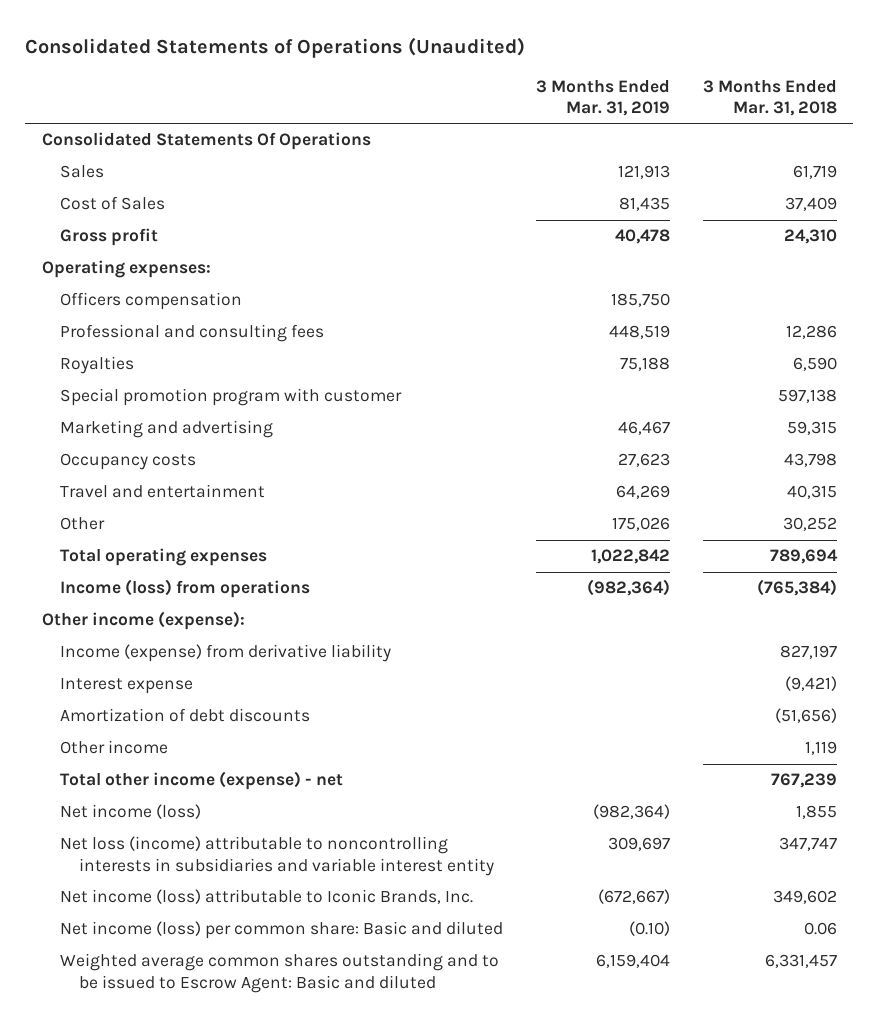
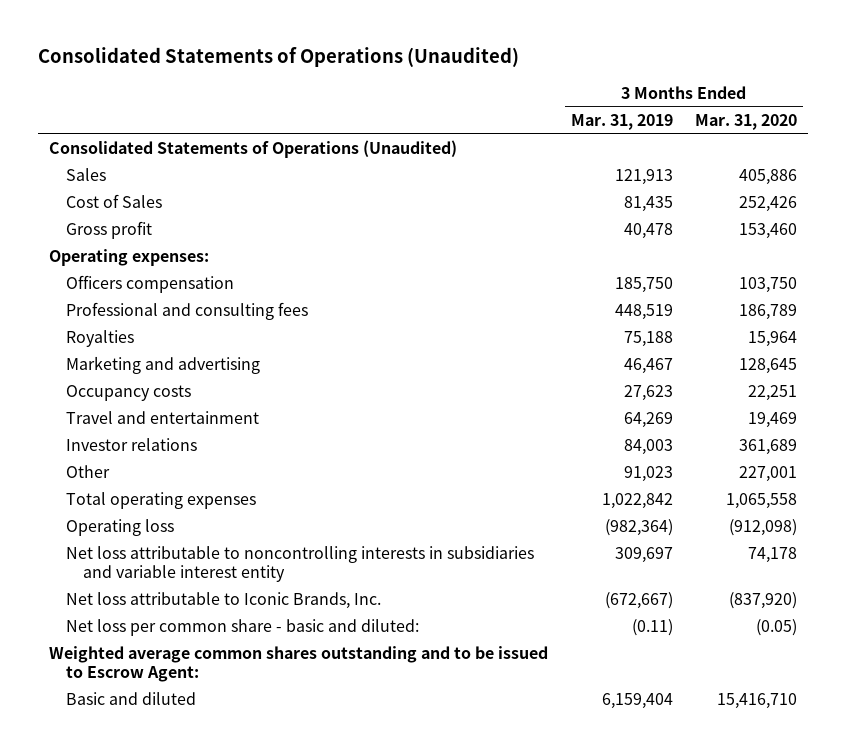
- | 3 Months Ended Mar. 31, 2019 | 3 Months Ended Mar. 31, 2018
+ | 3 Months Ended Mar. 31, 2019 | 3 Months Ended Mar. 31, 2020
- Consolidated Statements Of Operations
+ Consolidated Statements of Operations (Unaudited)
- Special promotion program with customer | | 597,138
- Other | 175,026 | 30,252
+ Investor relations | 84,003 | 361,689
+ Other | 91,023 | 227,001
- Income (loss) from operations | (982,364) | (765,384)
- Other income (expense):
- Income (expense) from derivative liability | | 827,197
- Interest expense | | (9,421)
- Amortization of debt discounts | | (51,656)
- Other income | | 1,119
- Total other income (expense) - net | | 767,239
- Net income (loss) | (982,364) | 1,855
- Net loss (income) attributable to noncontrolling interests in subsidiaries and variable interest entity | 309,697 | 347,747
- Net income (loss) attributable to Iconic Brands, Inc. | (672,667) | 349,602
- Net income (loss) per common share: Basic and diluted | (0.10) | 0.06
- Weighted average common shares outstanding and to be issued to Escrow Agent: Basic and diluted | 6,159,404 | 6,331,457
+ Operating loss | (982,364) | (912,098)
+ Net loss attributable to noncontrolling interests in subsidiaries and variable interest entity | 309,697 | 74,178
+ Net loss attributable to Iconic Brands, Inc. | (672,667) | (837,920)
+ Net loss per common share - basic and diluted: | (0.11) | (0.05)
+ Weighted average common shares outstanding and to be issued to Escrow Agent:
+ Basic and diluted | 6,159,404 | 15,416,710

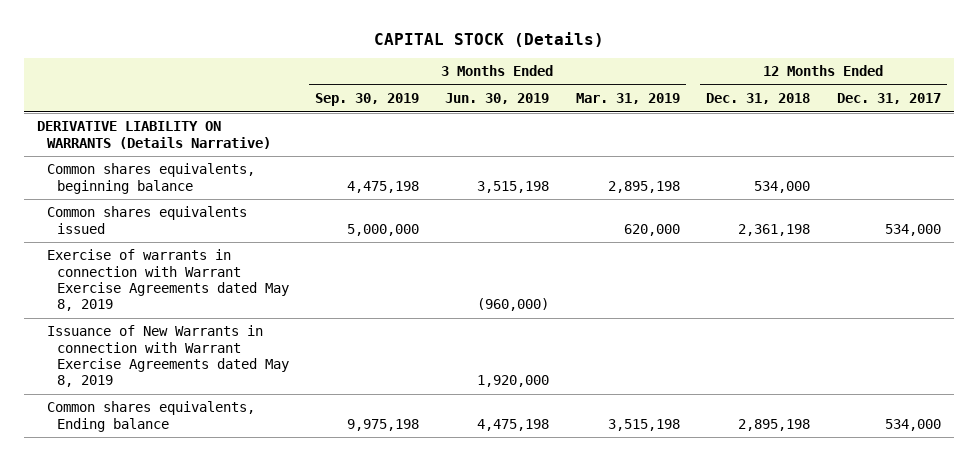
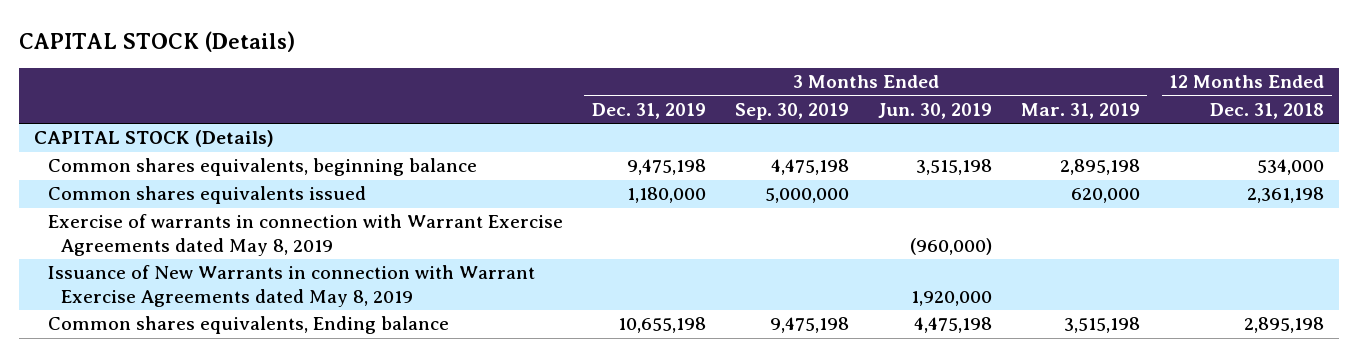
- | 3 Months Ended Sep. 30, 2019 | 3 Months Ended Jun. 30, 2019 | 3 Months Ended Mar. 31, 2019 | 12 Months Ended Dec. 31, 2018 | 12 Months Ended Dec. 31, 2017
+ | 3 Months Ended Dec. 31, 2019 | 3 Months Ended Sep. 30, 2019 | 3 Months Ended Jun. 30, 2019 | 3 Months Ended Mar. 31, 2019 | 12 Months Ended Dec. 31, 2018
- DERIVATIVE LIABILITY ON WARRANTS (Details Narrative)
+ CAPITAL STOCK (Details)
- Common shares equivalents, Ending balance | 9,975,198 | 4,475,198 | 3,515,198 | 2,895,198 | 534,000
+ Common shares equivalents, Ending balance | 10,655,198 | 9,475,198 | 4,475,198 | 3,515,198 | 2,895,198

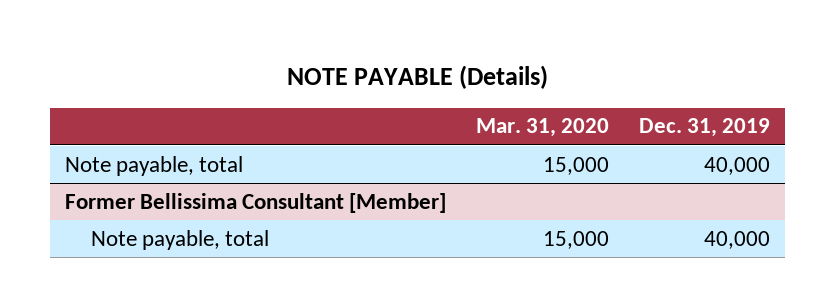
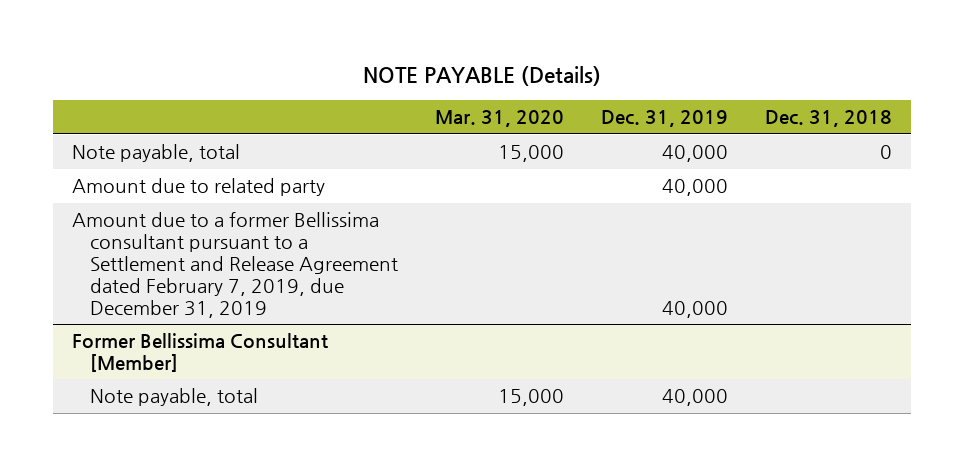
- | Mar. 31, 2020 | Dec. 31, 2019
+ | Mar. 31, 2020 | Dec. 31, 2019 | Dec. 31, 2018
+ Amount due to related party | | 40,000 |
+ Amount due to a former Bellissima consultant pursuant to a Settlement and Release Agreement dated February 7, 2019, due December 31, 2019 | | 40,000 |

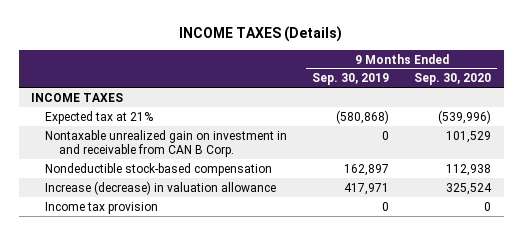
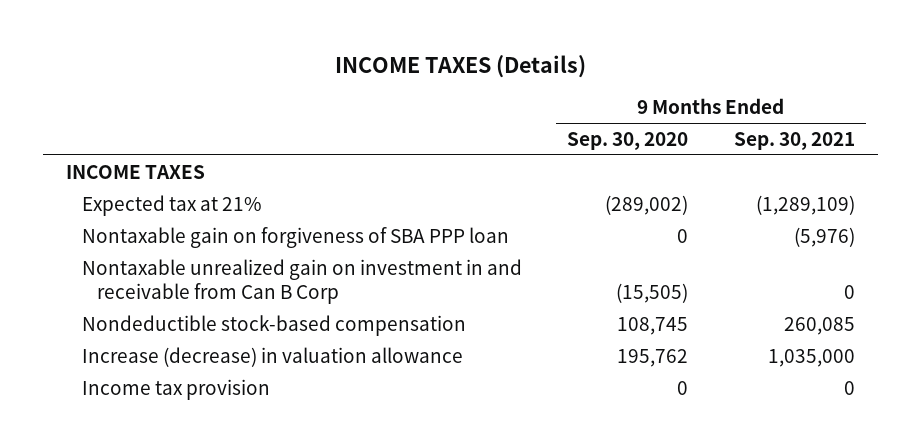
- | 9 Months Ended Sep. 30, 2019 | 9 Months Ended Sep. 30, 2020
+ | 9 Months Ended Sep. 30, 2020 | 9 Months Ended Sep. 30, 2021
- Expected tax at 21% | (580,868) | (539,996)
- Nontaxable unrealized gain on investment in and receivable from CAN B Corp. | 0 | 101,529
- Nondeductible stock-based compensation | 162,897 | 112,938
- Increase (decrease) in valuation allowance | 417,971 | 325,524
+ Expected tax at 21% | (289,002) | (1,289,109)
+ Nontaxable gain on forgiveness of SBA PPP loan | 0 | (5,976)
+ Nontaxable unrealized gain on investment in and receivable from Can B Corp | (15,505) | 0
+ Nondeductible stock-based compensation | 108,745 | 260,085
+ Increase (decrease) in valuation allowance | 195,762 | 1,035,000

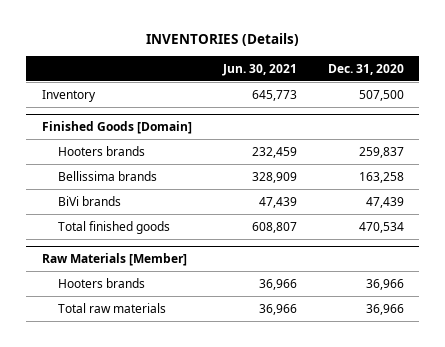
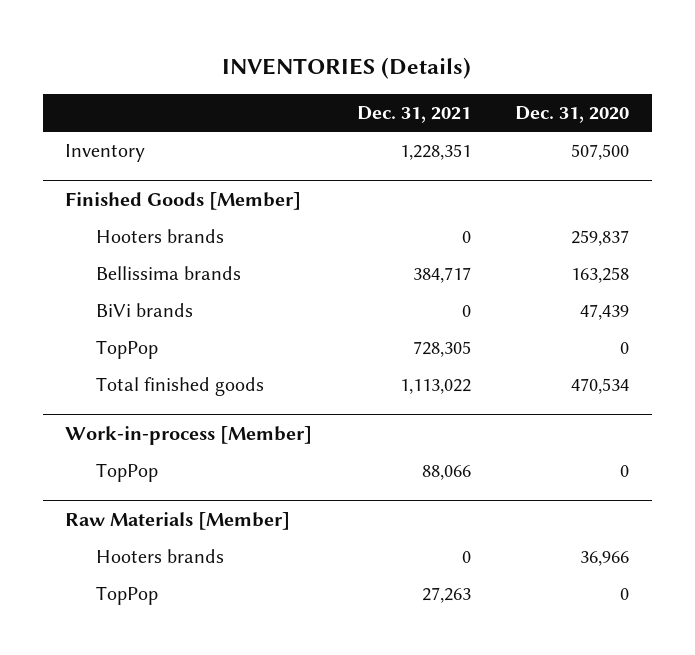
- | Jun. 30, 2021 | Dec. 31, 2020
+ | Dec. 31, 2021 | Dec. 31, 2020
- Finished Goods [Domain]
+ Finished Goods [Member]
+ TopPop | 728,305 | 0
+ Work-in-process [Member]
+ TopPop | 88,066 | 0
@ Raw Materials [Member]
- Total raw materials | 36,966 | 36,966
+ TopPop | 27,263 | 0

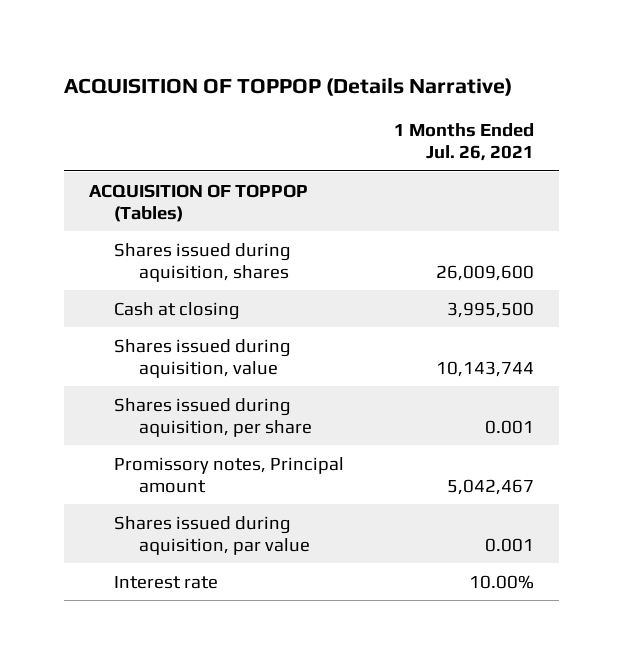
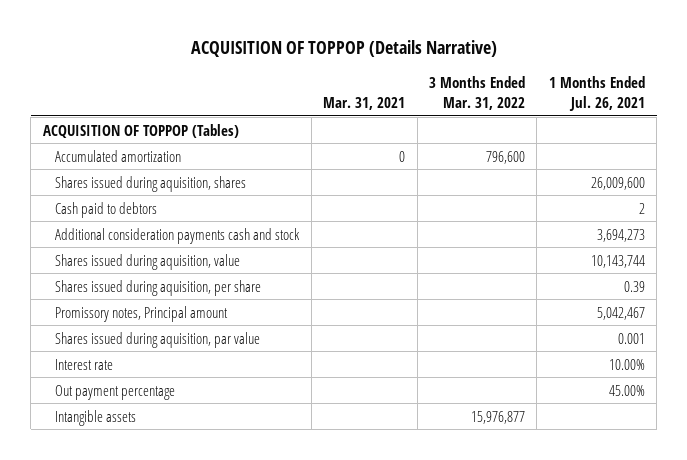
- | 1 Months Ended Jul. 26, 2021
+ | Mar. 31, 2021 | 3 Months Ended Mar. 31, 2022 | 1 Months Ended Jul. 26, 2021
+ Accumulated amortization | 0 | 796,600 |
- Cash at closing | 3,995,500
+ Cash paid to debtors | | | 2
+ Additional consideration payments cash and stock | | | 3,694,273
- Shares issued during aquisition, per share | 0.001
+ Shares issued during aquisition, per share | | | 0.39
+ Out payment percentage | | | 45.00%
+ Intangible assets | | 15,976,877 |

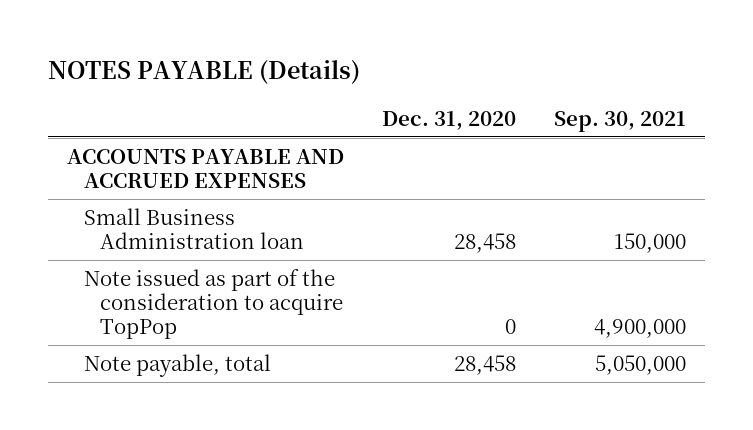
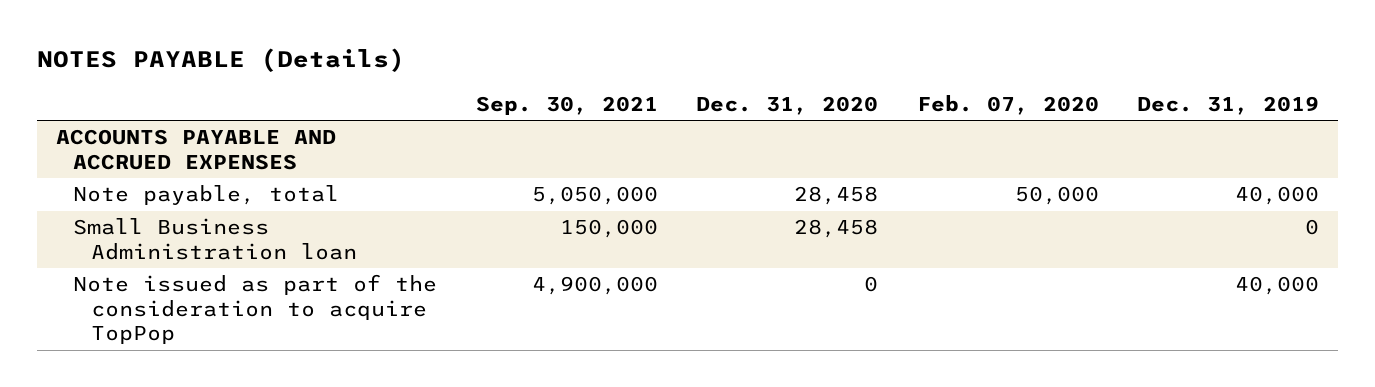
- | Dec. 31, 2020 | Sep. 30, 2021
+ | Sep. 30, 2021 | Dec. 31, 2020 | Feb. 07, 2020 | Dec. 31, 2019
moved up: Note payable, total | 5,050,000 | 28,458 | 50,000 | 40,000

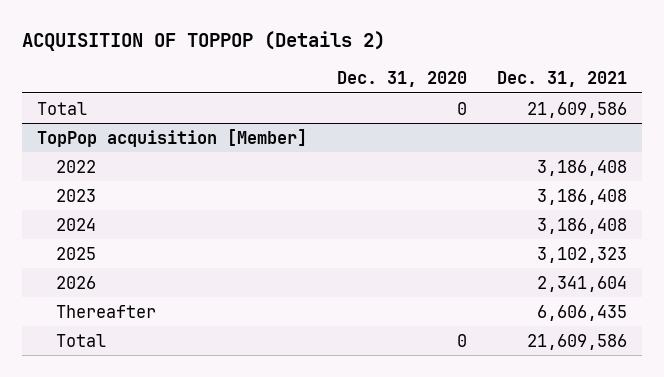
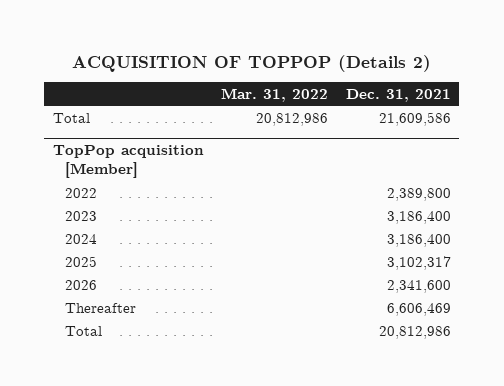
- | Dec. 31, 2020 | Dec. 31, 2021
+ | Mar. 31, 2022 | Dec. 31, 2021
@ TopPop acquisition [Member]
- 2022 | | 3,186,408
- 2023 | | 3,186,408
- 2024 | | 3,186,408
- 2025 | | 3,102,323
- 2026 | | 2,341,604
- Thereafter | | 6,606,435
- Total | 0 | 21,609,586
+ 2022 | | 2,389,800
+ 2023 | | 3,186,400
+ 2024 | | 3,186,400
+ 2025 | | 3,102,317
+ 2026 | | 2,341,600
+ Thereafter | | 6,606,469
+ Total | | 20,812,986

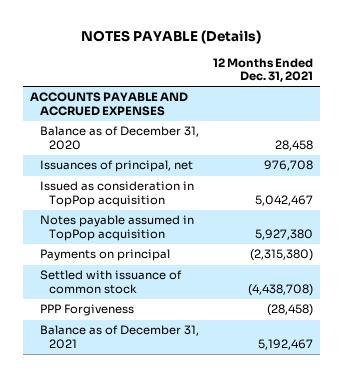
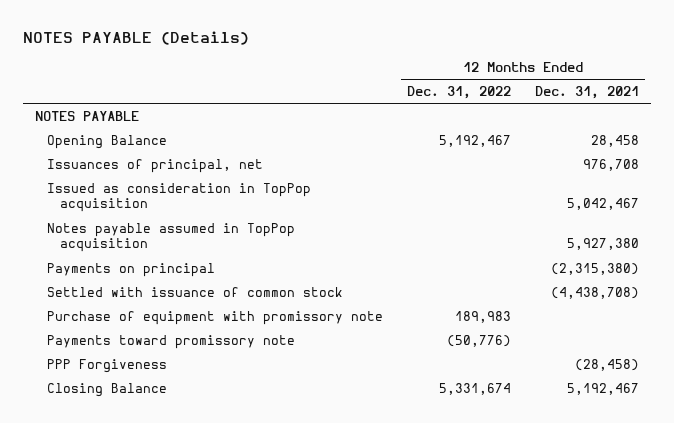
- | 12 Months Ended Dec. 31, 2021
+ | 12 Months Ended Dec. 31, 2022 | 12 Months Ended Dec. 31, 2021
- ACCOUNTS PAYABLE AND ACCRUED EXPENSES
- Balance as of December 31, 2020 | 28,458
+ NOTES PAYABLE
+ Opening Balance | 5,192,467 | 28,458
+ Purchase of equipment with promissory note | 189,983 |
+ Payments toward promissory note | (50,776) |
- Balance as of December 31, 2021 | 5,192,467
+ Closing Balance | 5,331,674 | 5,192,467

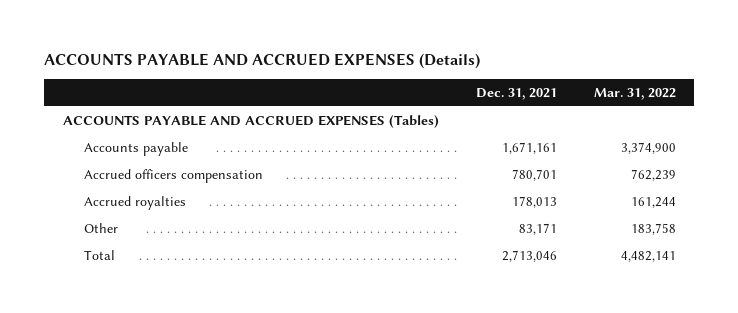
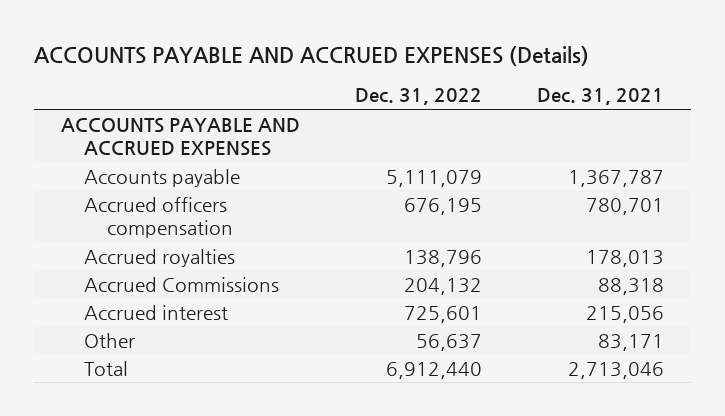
- | Dec. 31, 2021 | Mar. 31, 2022
+ | Dec. 31, 2022 | Dec. 31, 2021
- ACCOUNTS PAYABLE AND ACCRUED EXPENSES (Tables)
- Accounts payable | 1,671,161 | 3,374,900
+ ACCOUNTS PAYABLE AND ACCRUED EXPENSES
+ Accounts payable | 5,111,079 | 1,367,787
+ Accrued Commissions | 204,132 | 88,318
+ Accrued interest | 725,601 | 215,056

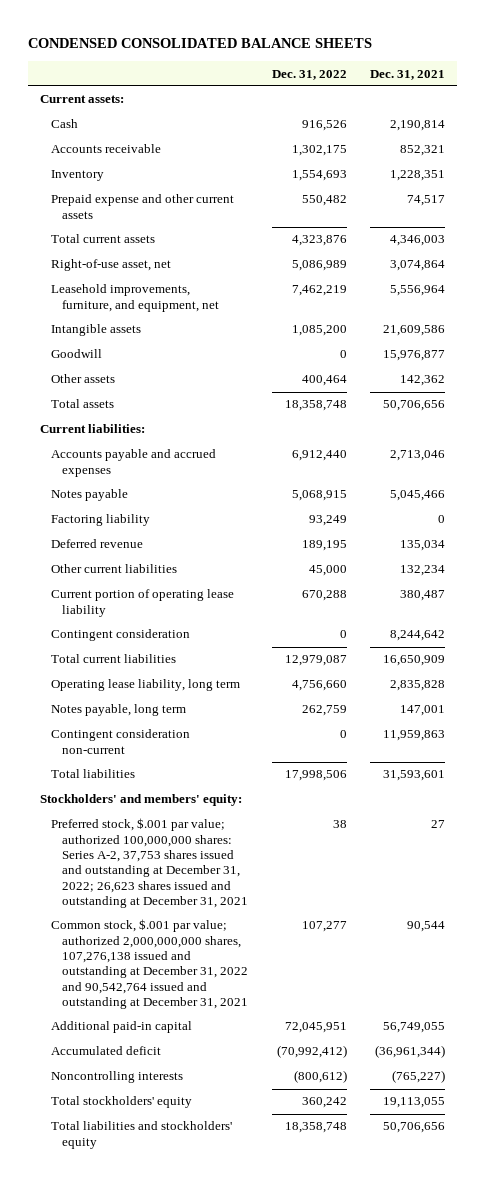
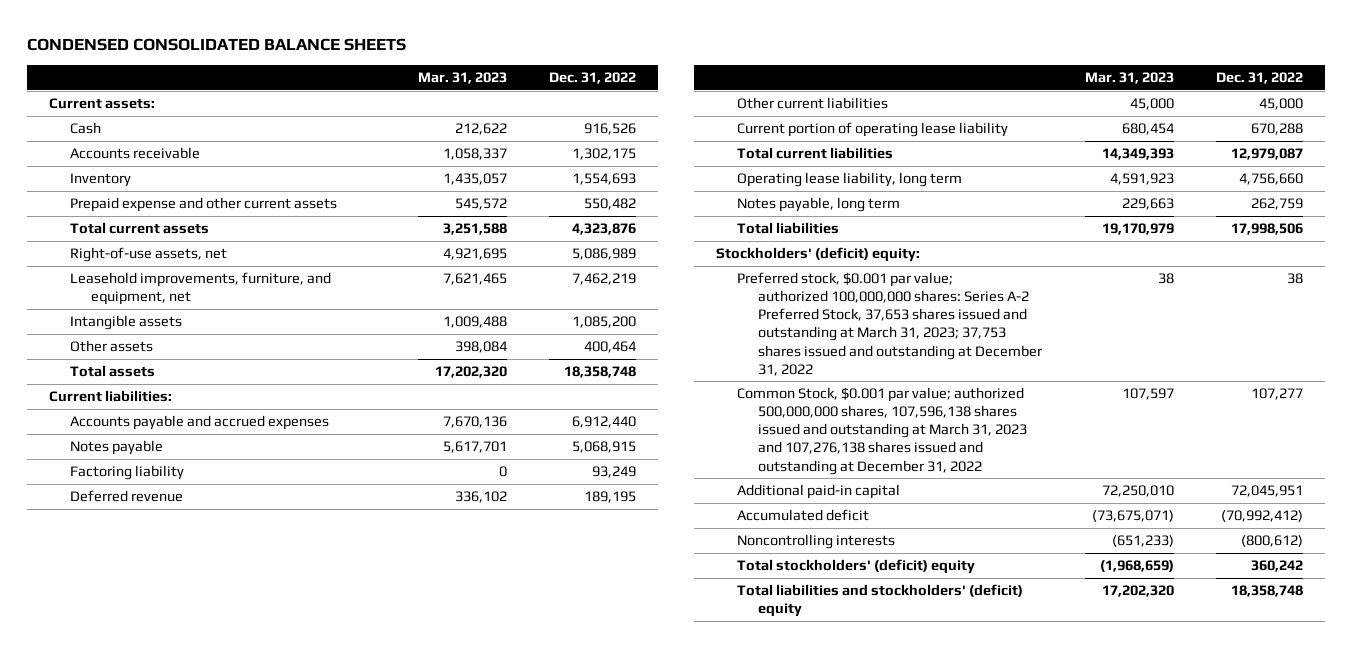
- | Dec. 31, 2022 | Dec. 31, 2021
+ | Mar. 31, 2023 | Dec. 31, 2022
- Right-of-use asset, net | 5,086,989 | 3,074,864
+ Right-of-use assets, net | 4,921,695 | 5,086,989
- Goodwill | 0 | 15,976,877
- Contingent consideration | 0 | 8,244,642
- Contingent consideration non-current | 0 | 11,959,863
- Stockholders' and members' equity:
- Preferred stock, $.001 par value; authorized 100,000,000 shares: Series A-2, 37,753 shares issued and outstanding at December 31, 2022; 26,623 shares issued and outstanding at December 31, 2021 | 38 | 27
- Common stock, $.001 par value; authorized 2,000,000,000 shares, 107,276,138 issued and outstanding at December 31, 2022 and 90,542,764 issued and outstanding at December 31, 2021 | 107,277 | 90,544
+ Stockholders' (deficit) equity:
+ Preferred stock, $0.001 par value; authorized 100,000,000 shares: Series A-2 Preferred Stock, 37,653 shares issued and outstanding at March 31, 2023; 37,753 shares issued and outstanding at December 31, 2022 | 38 | 38
+ Common Stock, $0.001 par value; authorized 500,000,000 shares, 107,596,138 shares issued and outstanding at March 31, 2023 and 107,276,138 shares issued and outstanding at December 31, 2022 | 107,597 | 107,277
- Total stockholders' equity | 360,242 | 19,113,055
- Total liabilities and stockholders' equity | 18,358,748 | 50,706,656
+ Total stockholders' (deficit) equity | (1,968,659) | 360,242
+ Total liabilities and stockholders' (deficit) equity | 17,202,320 | 18,358,748

